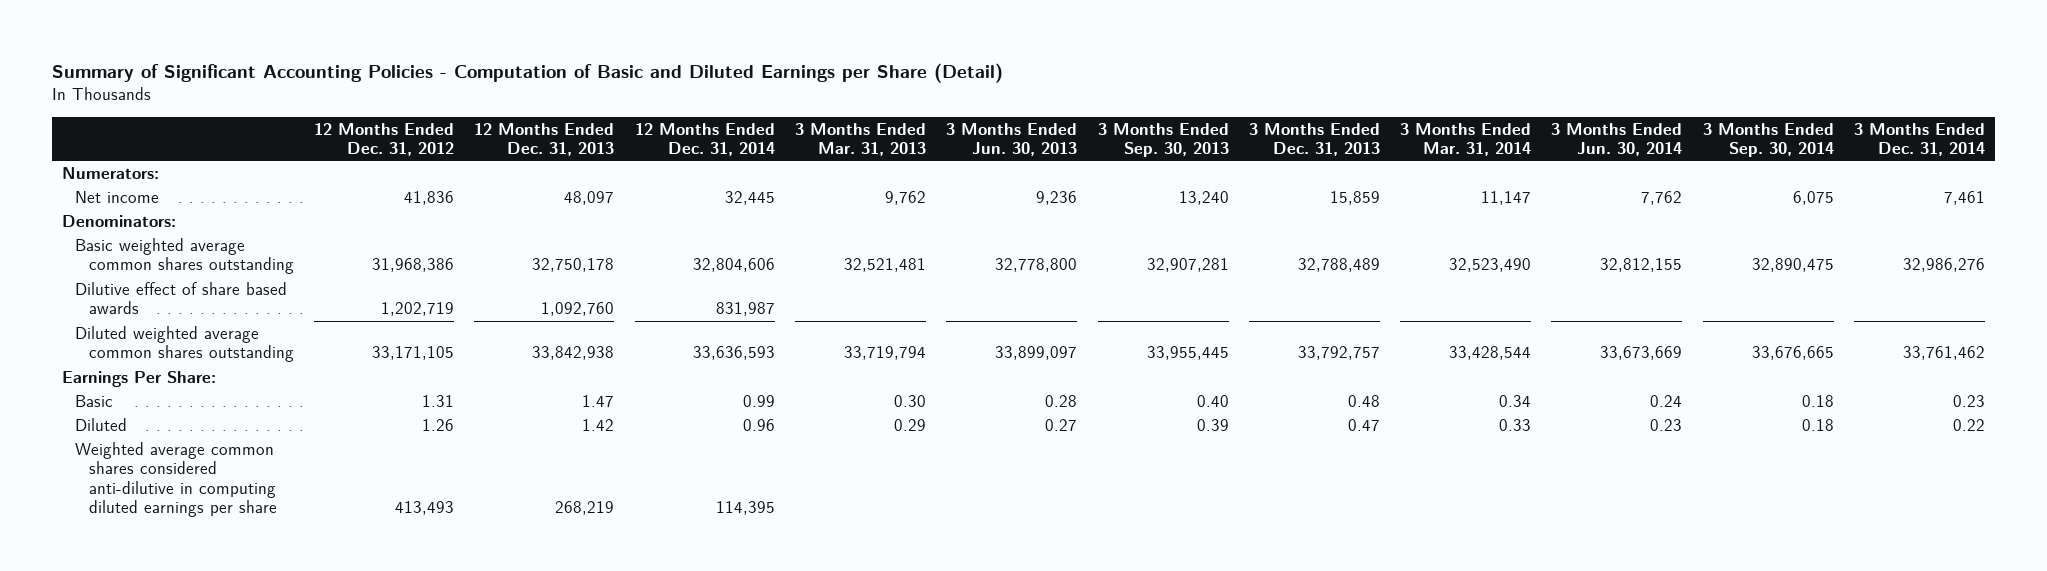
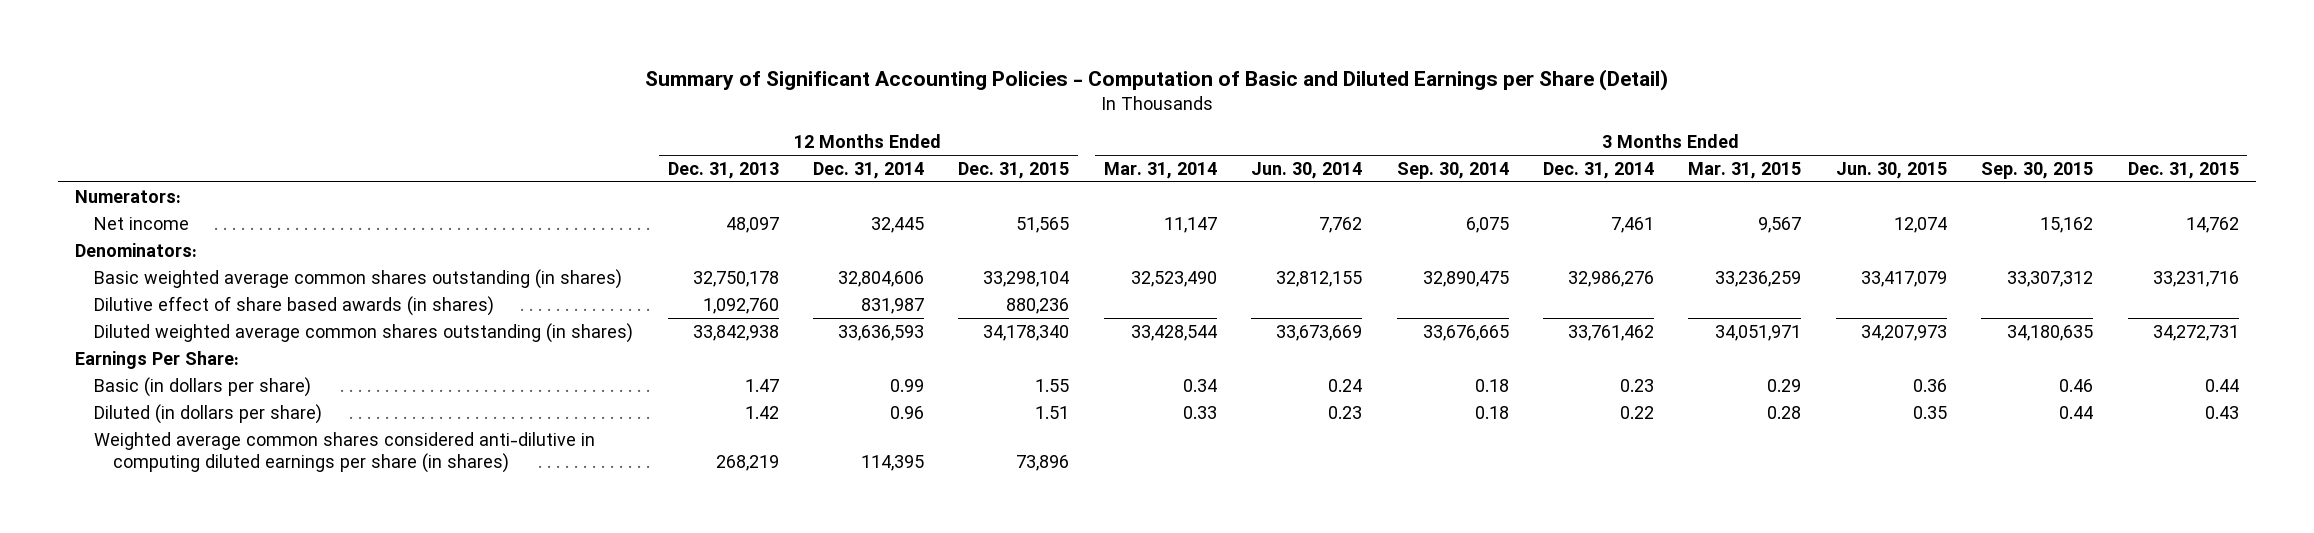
- | 12 Months Ended Dec. 31, 2012 | 12 Months Ended Dec. 31, 2013 | 12 Months Ended Dec. 31, 2014 | 3 Months Ended Mar. 31, 2013 | 3 Months Ended Jun. 30, 2013 | 3 Months Ended Sep. 30, 2013 | 3 Months Ended Dec. 31, 2013 | 3 Months Ended Mar. 31, 2014 | 3 Months Ended Jun. 30, 2014 | 3 Months Ended Sep. 30, 2014 | 3 Months Ended Dec. 31, 2014
+ | 12 Months Ended Dec. 31, 2013 | 12 Months Ended Dec. 31, 2014 | 12 Months Ended Dec. 31, 2015 | 3 Months Ended Mar. 31, 2014 | 3 Months Ended Jun. 30, 2014 | 3 Months Ended Sep. 30, 2014 | 3 Months Ended Dec. 31, 2014 | 3 Months Ended Mar. 31, 2015 | 3 Months Ended Jun. 30, 2015 | 3 Months Ended Sep. 30, 2015 | 3 Months Ended Dec. 31, 2015
- Basic weighted average common shares outstanding | 31,968,386 | 32,750,178 | 32,804,606 | 32,521,481 | 32,778,800 | 32,907,281 | 32,788,489 | 32,523,490 | 32,812,155 | 32,890,475 | 32,986,276
- Dilutive effect of share based awards | 1,202,719 | 1,092,760 | 831,987 | | | | | | | |
- Diluted weighted average common shares outstanding | 33,171,105 | 33,842,938 | 33,636,593 | 33,719,794 | 33,899,097 | 33,955,445 | 33,792,757 | 33,428,544 | 33,673,669 | 33,676,665 | 33,761,462
+ Basic weighted average common shares outstanding (in shares) | 32,750,178 | 32,804,606 | 33,298,104 | 32,523,490 | 32,812,155 | 32,890,475 | 32,986,276 | 33,236,259 | 33,417,079 | 33,307,312 | 33,231,716
+ Dilutive effect of share based awards (in shares) | 1,092,760 | 831,987 | 880,236 | | | | | | | |
+ Diluted weighted average common shares outstanding (in shares) | 33,842,938 | 33,636,593 | 34,178,340 | 33,428,544 | 33,673,669 | 33,676,665 | 33,761,462 | 34,051,971 | 34,207,973 | 34,180,635 | 34,272,731
- Basic | 1.31 | 1.47 | 0.99 | 0.30 | 0.28 | 0.40 | 0.48 | 0.34 | 0.24 | 0.18 | 0.23
- Diluted | 1.26 | 1.42 | 0.96 | 0.29 | 0.27 | 0.39 | 0.47 | 0.33 | 0.23 | 0.18 | 0.22
- Weighted average common shares considered anti-dilutive in computing diluted earnings per share | 413,493 | 268,219 | 114,395 | | | | | | | |
+ Basic (in dollars per share) | 1.47 | 0.99 | 1.55 | 0.34 | 0.24 | 0.18 | 0.23 | 0.29 | 0.36 | 0.46 | 0.44
+ Diluted (in dollars per share) | 1.42 | 0.96 | 1.51 | 0.33 | 0.23 | 0.18 | 0.22 | 0.28 | 0.35 | 0.44 | 0.43
+ Weighted average common shares considered anti-dilutive in computing diluted earnings per share (in shares) | 268,219 | 114,395 | 73,896 | | | | | | | |

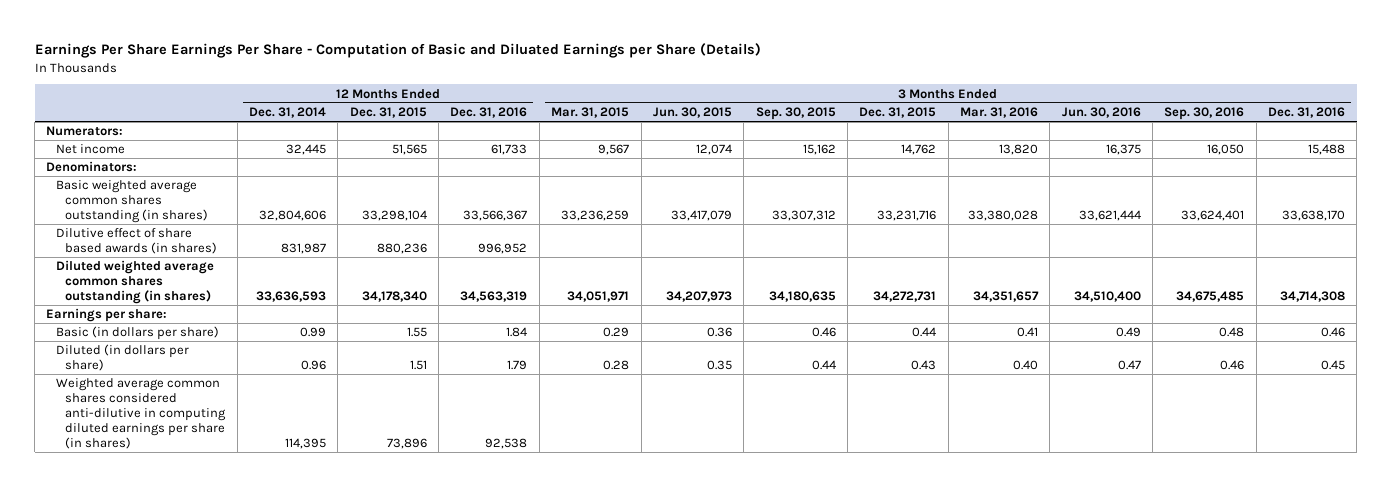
- Summary of Significant Accounting Policies - Computation of Basic and Diluted Earnings per Share (Detail)
+ Earnings Per Share Earnings Per Share - Computation of Basic and Diluated Earnings per Share (Details)
- | 12 Months Ended Dec. 31, 2013 | 12 Months Ended Dec. 31, 2014 | 12 Months Ended Dec. 31, 2015 | 3 Months Ended Mar. 31, 2014 | 3 Months Ended Jun. 30, 2014 | 3 Months Ended Sep. 30, 2014 | 3 Months Ended Dec. 31, 2014 | 3 Months Ended Mar. 31, 2015 | 3 Months Ended Jun. 30, 2015 | 3 Months Ended Sep. 30, 2015 | 3 Months Ended Dec. 31, 2015
+ | 12 Months Ended Dec. 31, 2014 | 12 Months Ended Dec. 31, 2015 | 12 Months Ended Dec. 31, 2016 | 3 Months Ended Mar. 31, 2015 | 3 Months Ended Jun. 30, 2015 | 3 Months Ended Sep. 30, 2015 | 3 Months Ended Dec. 31, 2015 | 3 Months Ended Mar. 31, 2016 | 3 Months Ended Jun. 30, 2016 | 3 Months Ended Sep. 30, 2016 | 3 Months Ended Dec. 31, 2016
- Earnings Per Share:
+ Earnings per share:

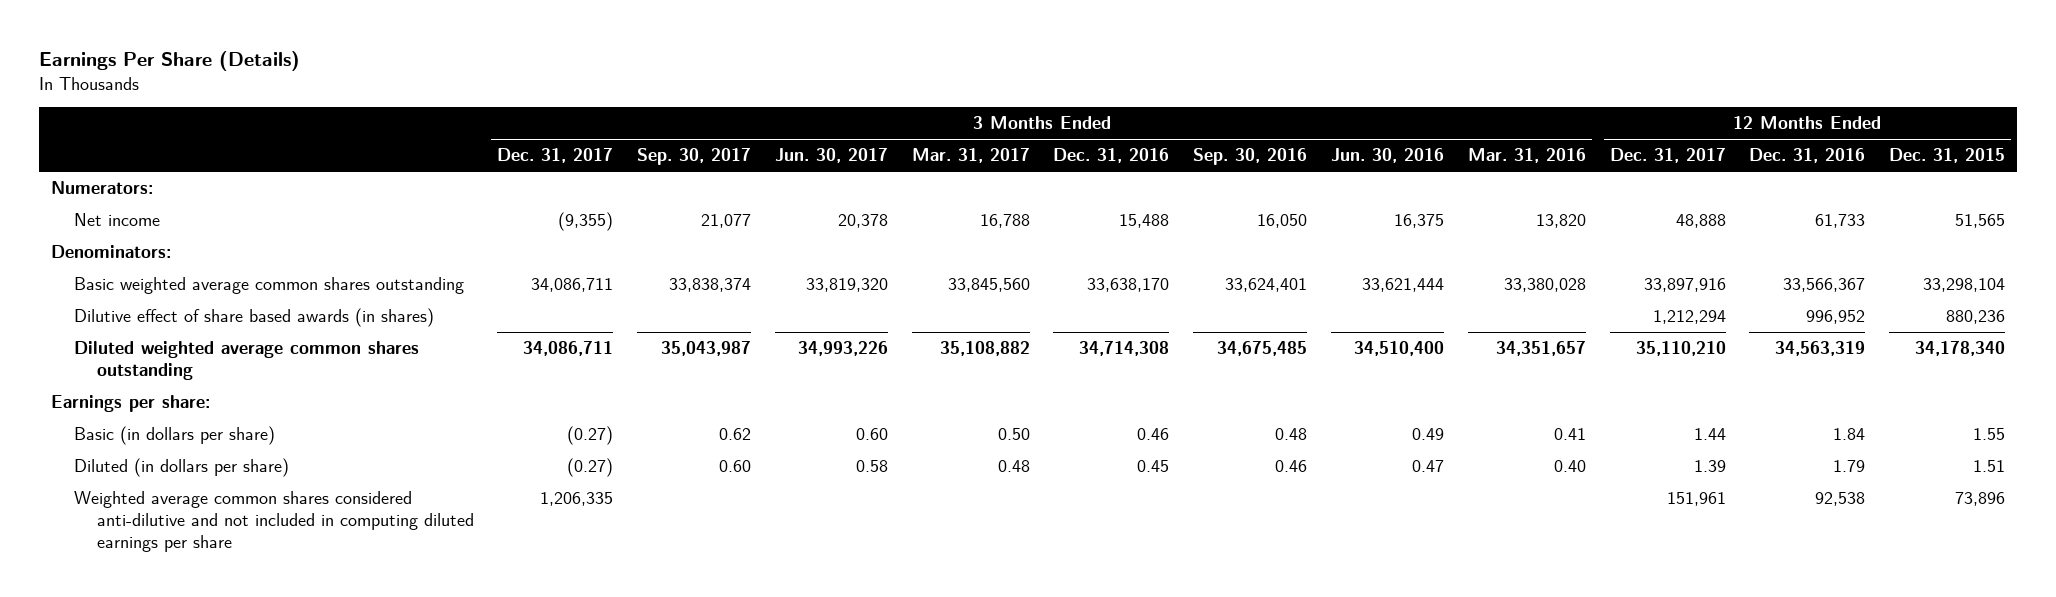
- Earnings Per Share Earnings Per Share - Computation of Basic and Diluated Earnings per Share (Details)
+ Earnings Per Share (Details)
- | 12 Months Ended Dec. 31, 2014 | 12 Months Ended Dec. 31, 2015 | 12 Months Ended Dec. 31, 2016 | 3 Months Ended Mar. 31, 2015 | 3 Months Ended Jun. 30, 2015 | 3 Months Ended Sep. 30, 2015 | 3 Months Ended Dec. 31, 2015 | 3 Months Ended Mar. 31, 2016 | 3 Months Ended Jun. 30, 2016 | 3 Months Ended Sep. 30, 2016 | 3 Months Ended Dec. 31, 2016
+ | 3 Months Ended Dec. 31, 2017 | 3 Months Ended Sep. 30, 2017 | 3 Months Ended Jun. 30, 2017 | 3 Months Ended Mar. 31, 2017 | 3 Months Ended Dec. 31, 2016 | 3 Months Ended Sep. 30, 2016 | 3 Months Ended Jun. 30, 2016 | 3 Months Ended Mar. 31, 2016 | 12 Months Ended Dec. 31, 2017 | 12 Months Ended Dec. 31, 2016 | 12 Months Ended Dec. 31, 2015
- Basic weighted average common shares outstanding (in shares) | 32,804,606 | 33,298,104 | 33,566,367 | 33,236,259 | 33,417,079 | 33,307,312 | 33,231,716 | 33,380,028 | 33,621,444 | 33,624,401 | 33,638,170
+ Basic weighted average common shares outstanding | 34,086,711 | 33,838,374 | 33,819,320 | 33,845,560 | 33,638,170 | 33,624,401 | 33,621,444 | 33,380,028 | 33,897,916 | 33,566,367 | 33,298,104
- Diluted weighted average common shares outstanding (in shares) | 33,636,593 | 34,178,340 | 34,563,319 | 34,051,971 | 34,207,973 | 34,180,635 | 34,272,731 | 34,351,657 | 34,510,400 | 34,675,485 | 34,714,308
+ Diluted weighted average common shares outstanding | 34,086,711 | 35,043,987 | 34,993,226 | 35,108,882 | 34,714,308 | 34,675,485 | 34,510,400 | 34,351,657 | 35,110,210 | 34,563,319 | 34,178,340
- Weighted average common shares considered anti-dilutive in computing diluted earnings per share (in shares) | 114,395 | 73,896 | 92,538 | | | | | | | |
+ Weighted average common shares considered anti-dilutive and not included in computing diluted earnings per share | 1,206,335 | | | | | | | | 151,961 | 92,538 | 73,896

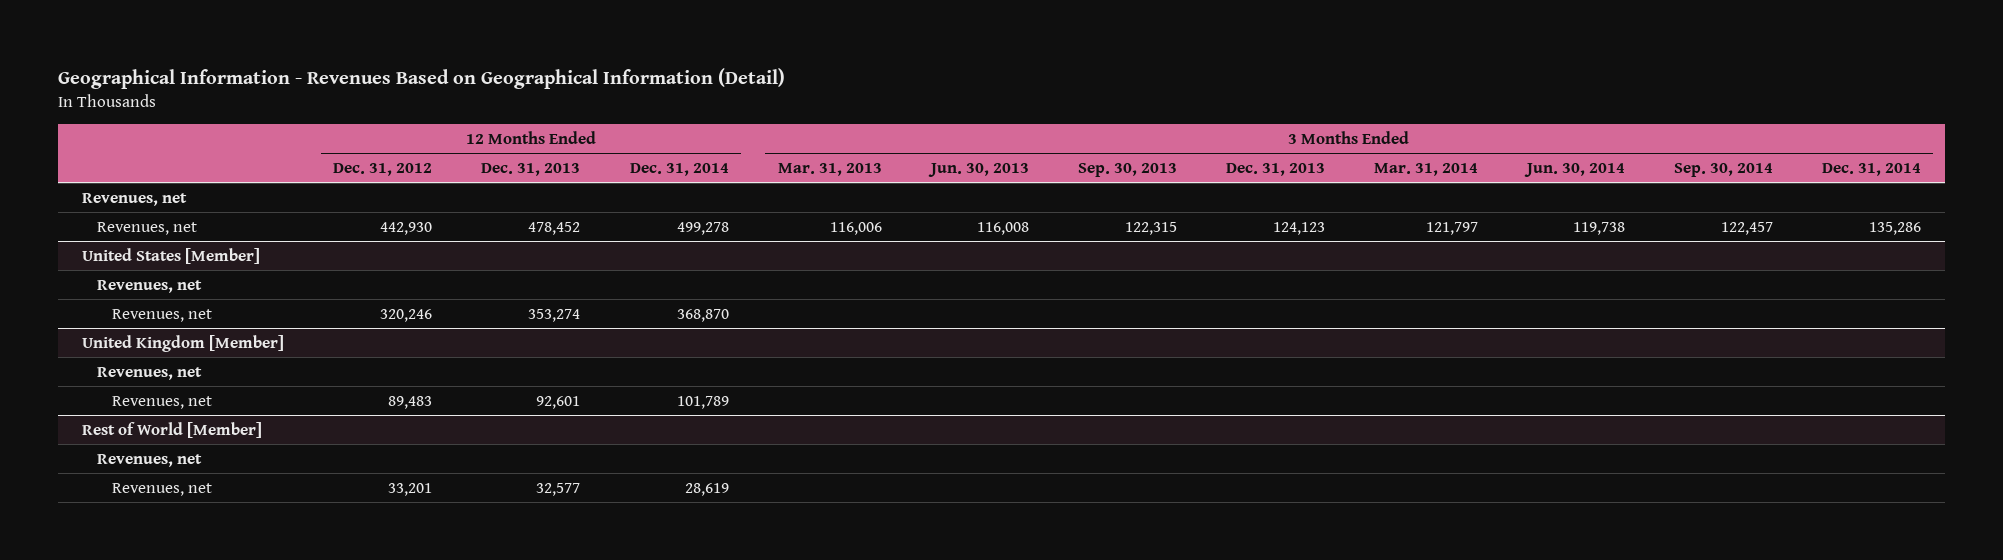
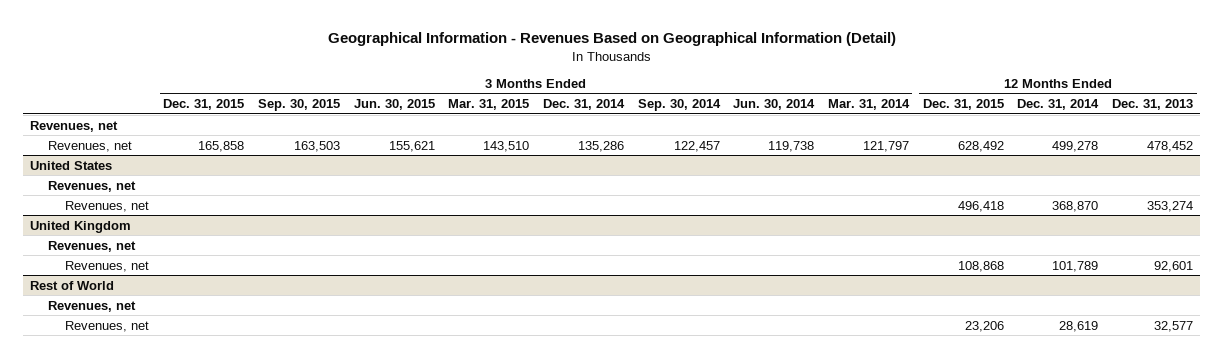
- | 12 Months Ended Dec. 31, 2012 | 12 Months Ended Dec. 31, 2013 | 12 Months Ended Dec. 31, 2014 | 3 Months Ended Mar. 31, 2013 | 3 Months Ended Jun. 30, 2013 | 3 Months Ended Sep. 30, 2013 | 3 Months Ended Dec. 31, 2013 | 3 Months Ended Mar. 31, 2014 | 3 Months Ended Jun. 30, 2014 | 3 Months Ended Sep. 30, 2014 | 3 Months Ended Dec. 31, 2014
+ | 3 Months Ended Dec. 31, 2015 | 3 Months Ended Sep. 30, 2015 | 3 Months Ended Jun. 30, 2015 | 3 Months Ended Mar. 31, 2015 | 3 Months Ended Dec. 31, 2014 | 3 Months Ended Sep. 30, 2014 | 3 Months Ended Jun. 30, 2014 | 3 Months Ended Mar. 31, 2014 | 12 Months Ended Dec. 31, 2015 | 12 Months Ended Dec. 31, 2014 | 12 Months Ended Dec. 31, 2013
- United States [Member]
+ United States
- United Kingdom [Member]
+ United Kingdom
- Rest of World [Member]
+ Rest of World

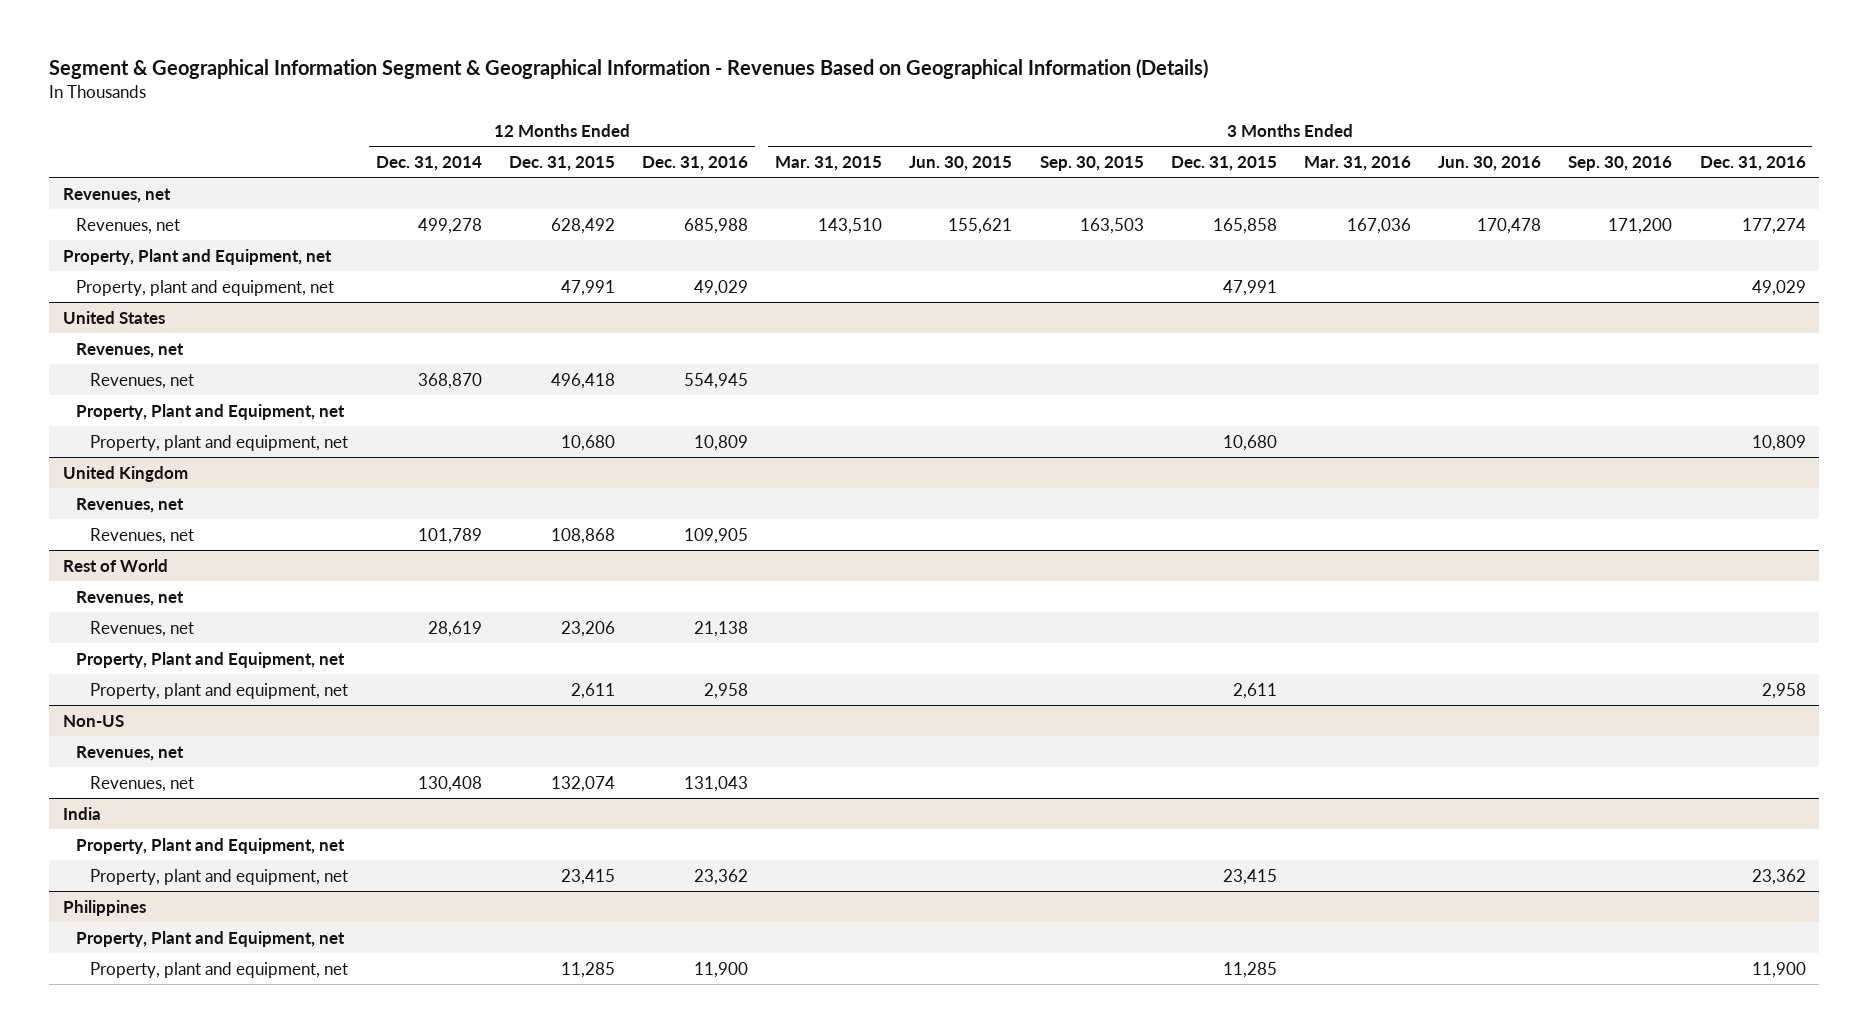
- Geographical Information - Revenues Based on Geographical Information (Detail)
+ Segment & Geographical Information Segment & Geographical Information - Revenues Based on Geographical Information (Details)
- | 3 Months Ended Dec. 31, 2015 | 3 Months Ended Sep. 30, 2015 | 3 Months Ended Jun. 30, 2015 | 3 Months Ended Mar. 31, 2015 | 3 Months Ended Dec. 31, 2014 | 3 Months Ended Sep. 30, 2014 | 3 Months Ended Jun. 30, 2014 | 3 Months Ended Mar. 31, 2014 | 12 Months Ended Dec. 31, 2015 | 12 Months Ended Dec. 31, 2014 | 12 Months Ended Dec. 31, 2013
+ | 12 Months Ended Dec. 31, 2014 | 12 Months Ended Dec. 31, 2015 | 12 Months Ended Dec. 31, 2016 | 3 Months Ended Mar. 31, 2015 | 3 Months Ended Jun. 30, 2015 | 3 Months Ended Sep. 30, 2015 | 3 Months Ended Dec. 31, 2015 | 3 Months Ended Mar. 31, 2016 | 3 Months Ended Jun. 30, 2016 | 3 Months Ended Sep. 30, 2016 | 3 Months Ended Dec. 31, 2016
+ Property, Plant and Equipment, net
+ Property, plant and equipment, net | | 47,991 | 49,029 | | | | 47,991 | | | | 49,029
@ United States
+ Property, Plant and Equipment, net
+ Property, plant and equipment, net | | 10,680 | 10,809 | | | | 10,680 | | | | 10,809
@ Rest of World
+ Property, Plant and Equipment, net
+ Property, plant and equipment, net | | 2,611 | 2,958 | | | | 2,611 | | | | 2,958
+ Non-US
+ Revenues, net
+ Revenues, net | 130,408 | 132,074 | 131,043 | | | | | | | |
+ India
+ Property, Plant and Equipment, net
+ Property, plant and equipment, net | | 23,415 | 23,362 | | | | 23,415 | | | | 23,362
+ Philippines
+ Property, Plant and Equipment, net
+ Property, plant and equipment, net | | 11,285 | 11,900 | | | | 11,285 | | | | 11,900

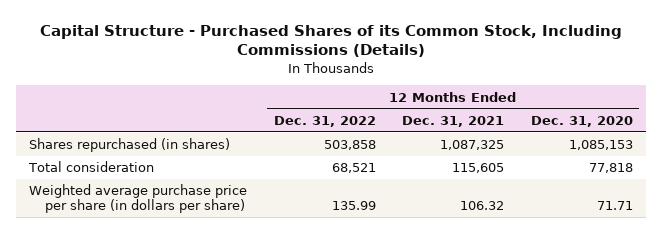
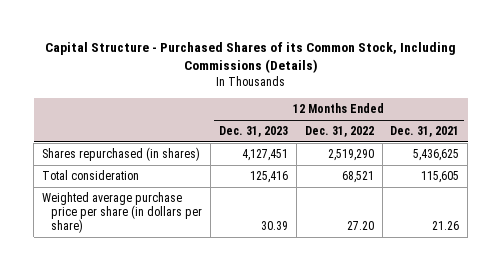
- | 12 Months Ended Dec. 31, 2022 | 12 Months Ended Dec. 31, 2021 | 12 Months Ended Dec. 31, 2020
+ | 12 Months Ended Dec. 31, 2023 | 12 Months Ended Dec. 31, 2022 | 12 Months Ended Dec. 31, 2021
- Shares repurchased (in shares) | 503,858 | 1,087,325 | 1,085,153
+ Shares repurchased (in shares) | 4,127,451 | 2,519,290 | 5,436,625
- Weighted average purchase price per share (in dollars per share) | 135.99 | 106.32 | 71.71
+ Weighted average purchase price per share (in dollars per share) | 30.39 | 27.20 | 21.26

